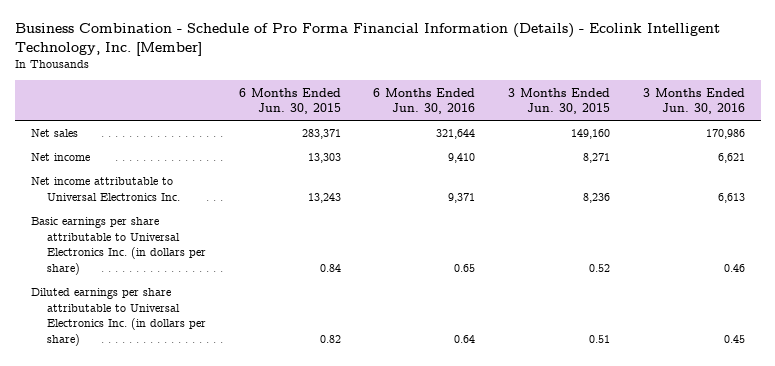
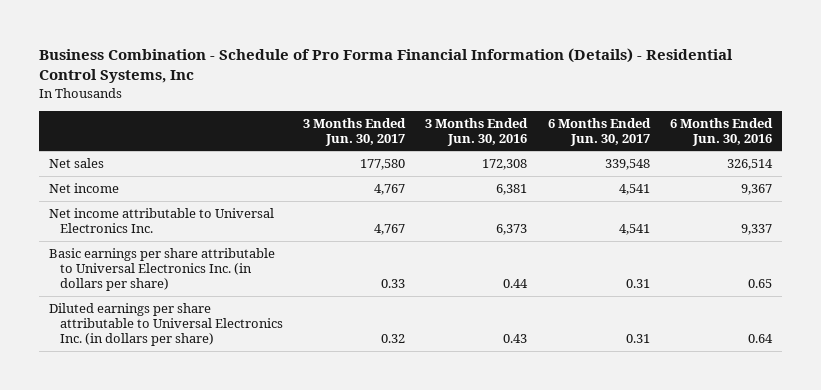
- Business Combination - Schedule of Pro Forma Financial Information (Details) - Ecolink Intelligent Technology, Inc. [Member]
+ Business Combination - Schedule of Pro Forma Financial Information (Details) - Residential Control Systems, Inc
- | 6 Months Ended Jun. 30, 2015 | 6 Months Ended Jun. 30, 2016 | 3 Months Ended Jun. 30, 2015 | 3 Months Ended Jun. 30, 2016
+ | 3 Months Ended Jun. 30, 2017 | 3 Months Ended Jun. 30, 2016 | 6 Months Ended Jun. 30, 2017 | 6 Months Ended Jun. 30, 2016
- Net sales | 283,371 | 321,644 | 149,160 | 170,986
- Net income | 13,303 | 9,410 | 8,271 | 6,621
- Net income attributable to Universal Electronics Inc. | 13,243 | 9,371 | 8,236 | 6,613
- Basic earnings per share attributable to Universal Electronics Inc. (in dollars per share) | 0.84 | 0.65 | 0.52 | 0.46
- Diluted earnings per share attributable to Universal Electronics Inc. (in dollars per share) | 0.82 | 0.64 | 0.51 | 0.45
+ Net sales | 177,580 | 172,308 | 339,548 | 326,514
+ Net income | 4,767 | 6,381 | 4,541 | 9,367
+ Net income attributable to Universal Electronics Inc. | 4,767 | 6,373 | 4,541 | 9,337
+ Basic earnings per share attributable to Universal Electronics Inc. (in dollars per share) | 0.33 | 0.44 | 0.31 | 0.65
+ Diluted earnings per share attributable to Universal Electronics Inc. (in dollars per share) | 0.32 | 0.43 | 0.31 | 0.64

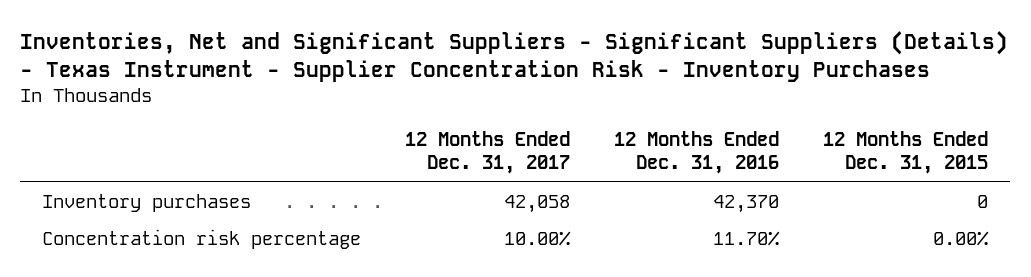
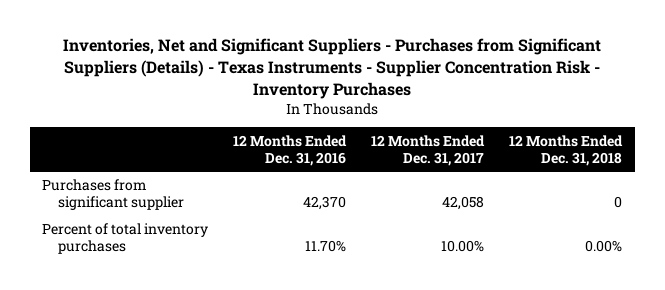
- Inventories, Net and Significant Suppliers - Significant Suppliers (Details) - Texas Instrument - Supplier Concentration Risk - Inventory Purchases
+ Inventories, Net and Significant Suppliers - Purchases from Significant Suppliers (Details) - Texas Instruments - Supplier Concentration Risk - Inventory Purchases
- | 12 Months Ended Dec. 31, 2017 | 12 Months Ended Dec. 31, 2016 | 12 Months Ended Dec. 31, 2015
+ | 12 Months Ended Dec. 31, 2016 | 12 Months Ended Dec. 31, 2017 | 12 Months Ended Dec. 31, 2018
- Inventory purchases | 42,058 | 42,370 | 0
- Concentration risk percentage | 10.00% | 11.70% | 0.00%
+ Purchases from significant supplier | 42,370 | 42,058 | 0
+ Percent of total inventory purchases | 11.70% | 10.00% | 0.00%

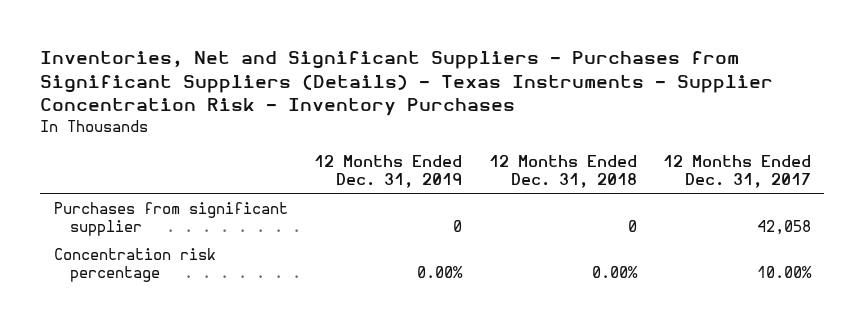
- | 12 Months Ended Dec. 31, 2016 | 12 Months Ended Dec. 31, 2017 | 12 Months Ended Dec. 31, 2018
+ | 12 Months Ended Dec. 31, 2019 | 12 Months Ended Dec. 31, 2018 | 12 Months Ended Dec. 31, 2017
- Percent of total inventory purchases | 11.70% | 10.00% | 0.00%
+ Concentration risk percentage | 0.00% | 0.00% | 10.00%

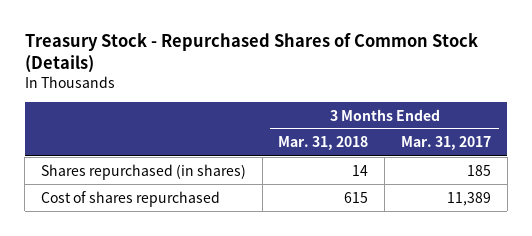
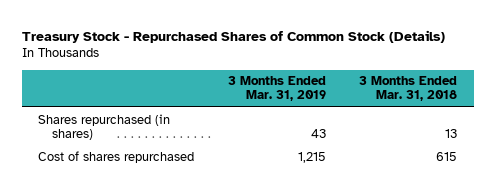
- | 3 Months Ended Mar. 31, 2018 | 3 Months Ended Mar. 31, 2017
+ | 3 Months Ended Mar. 31, 2019 | 3 Months Ended Mar. 31, 2018
- Shares repurchased (in shares) | 14 | 185
+ Shares repurchased (in shares) | 43 | 13

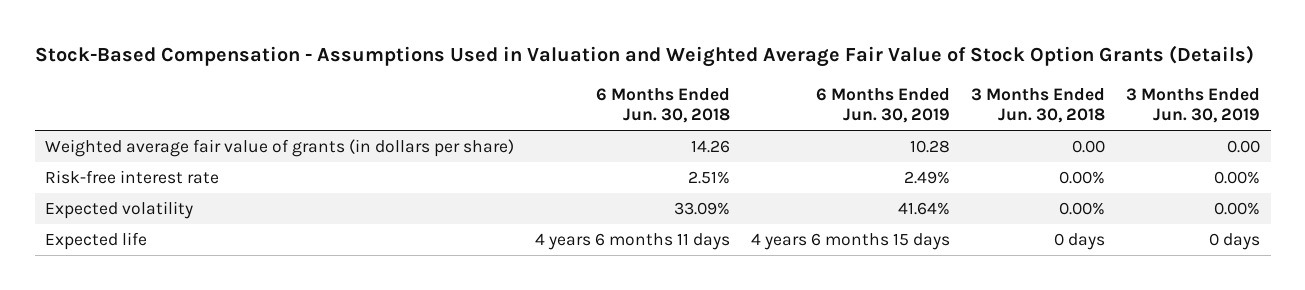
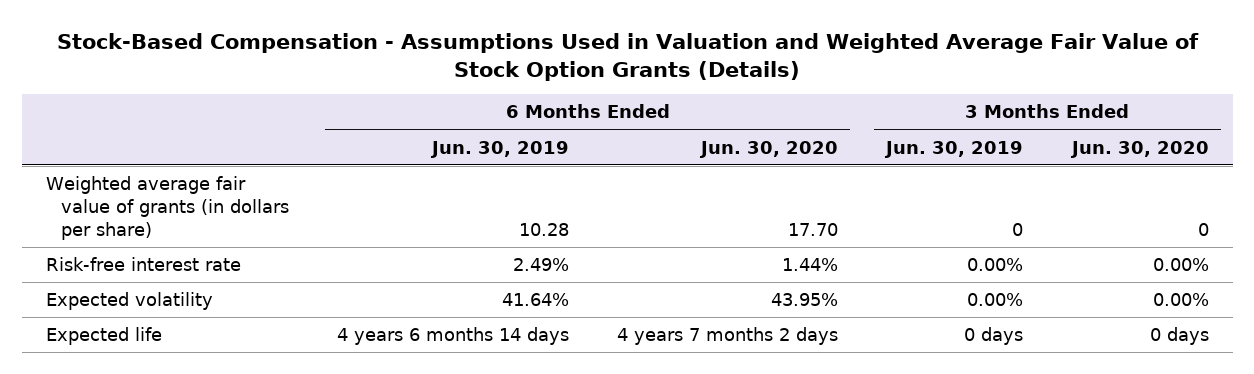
- | 6 Months Ended Jun. 30, 2018 | 6 Months Ended Jun. 30, 2019 | 3 Months Ended Jun. 30, 2018 | 3 Months Ended Jun. 30, 2019
+ | 6 Months Ended Jun. 30, 2019 | 6 Months Ended Jun. 30, 2020 | 3 Months Ended Jun. 30, 2019 | 3 Months Ended Jun. 30, 2020
- Weighted average fair value of grants (in dollars per share) | 14.26 | 10.28 | 0.00 | 0.00
+ Weighted average fair value of grants (in dollars per share) | 10.28 | 17.70 | 0 | 0
- Expected life | 4 years 6 months 11 days | 4 years 6 months 15 days | 0 days | 0 days
+ Expected life | 4 years 6 months 14 days | 4 years 7 months 2 days | 0 days | 0 days

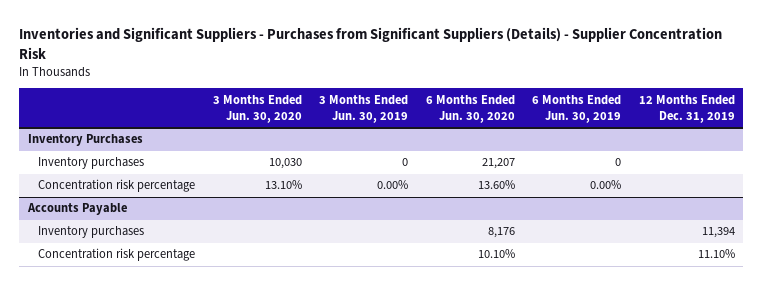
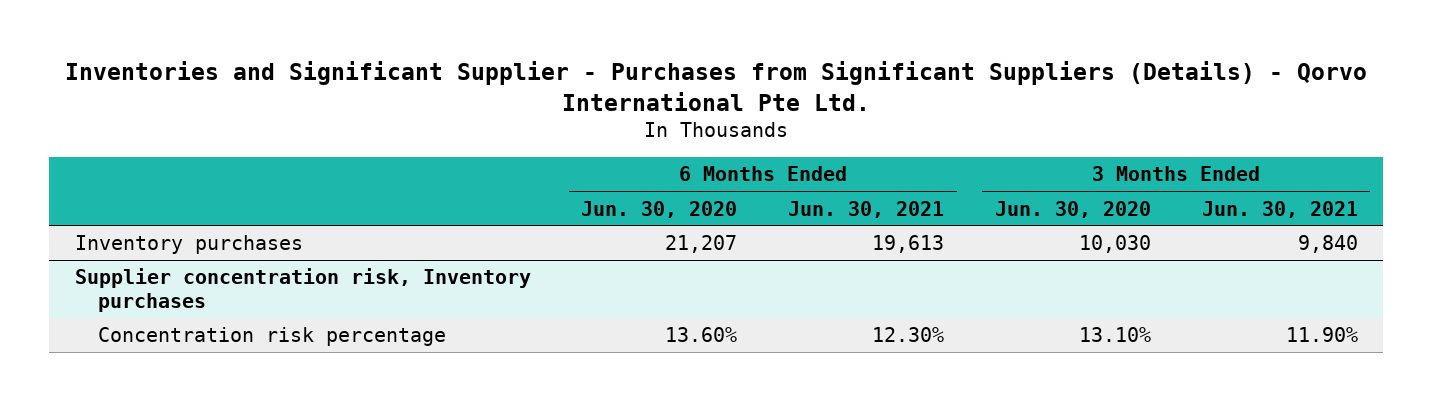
- Inventories and Significant Suppliers - Purchases from Significant Suppliers (Details) - Supplier Concentration Risk
+ Inventories and Significant Supplier - Purchases from Significant Suppliers (Details) - Qorvo International Pte Ltd.
- | 3 Months Ended Jun. 30, 2020 | 3 Months Ended Jun. 30, 2019 | 6 Months Ended Jun. 30, 2020 | 6 Months Ended Jun. 30, 2019 | 12 Months Ended Dec. 31, 2019
+ | 6 Months Ended Jun. 30, 2020 | 6 Months Ended Jun. 30, 2021 | 3 Months Ended Jun. 30, 2020 | 3 Months Ended Jun. 30, 2021
- Inventory Purchases
+ Supplier concentration risk, Inventory purchases
- Accounts Payable
- Inventory purchases | | | 8,176 | | 11,394
- Concentration risk percentage | | | 10.10% | | 11.10%

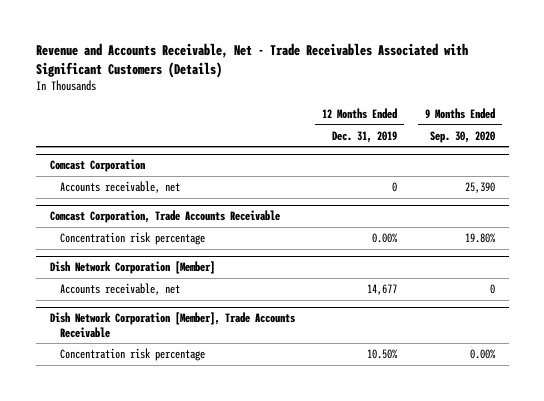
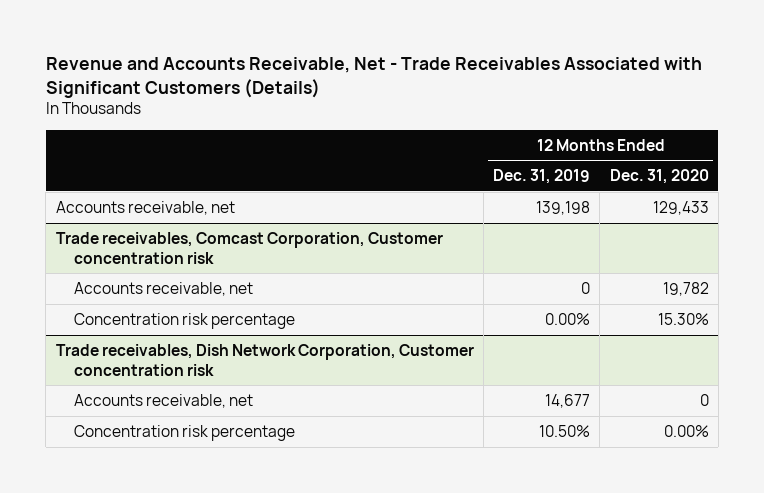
- | 12 Months Ended Dec. 31, 2019 | 9 Months Ended Sep. 30, 2020
+ | 12 Months Ended Dec. 31, 2019 | 12 Months Ended Dec. 31, 2020
- Comcast Corporation
+ Accounts receivable, net | 139,198 | 129,433
+ Trade receivables, Comcast Corporation, Customer concentration risk
- Comcast Corporation, Trade Accounts Receivable
- Dish Network Corporation [Member]
+ Trade receivables, Dish Network Corporation, Customer concentration risk
- Dish Network Corporation [Member], Trade Accounts Receivable

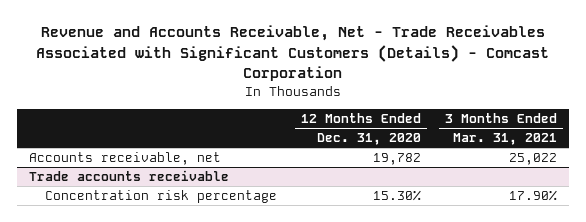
- Revenue and Accounts Receivable, Net - Trade Receivables Associated with Significant Customers (Details)
+ Revenue and Accounts Receivable, Net - Trade Receivables Associated with Significant Customers (Details) - Comcast Corporation
- | 12 Months Ended Dec. 31, 2019 | 12 Months Ended Dec. 31, 2020
+ | 12 Months Ended Dec. 31, 2020 | 3 Months Ended Mar. 31, 2021
- Accounts receivable, net | 139,198 | 129,433
- Trade receivables, Comcast Corporation, Customer concentration risk
+ Trade accounts receivable
- Trade receivables, Dish Network Corporation, Customer concentration risk
- Accounts receivable, net | 14,677 | 0
- Concentration risk percentage | 10.50% | 0.00%

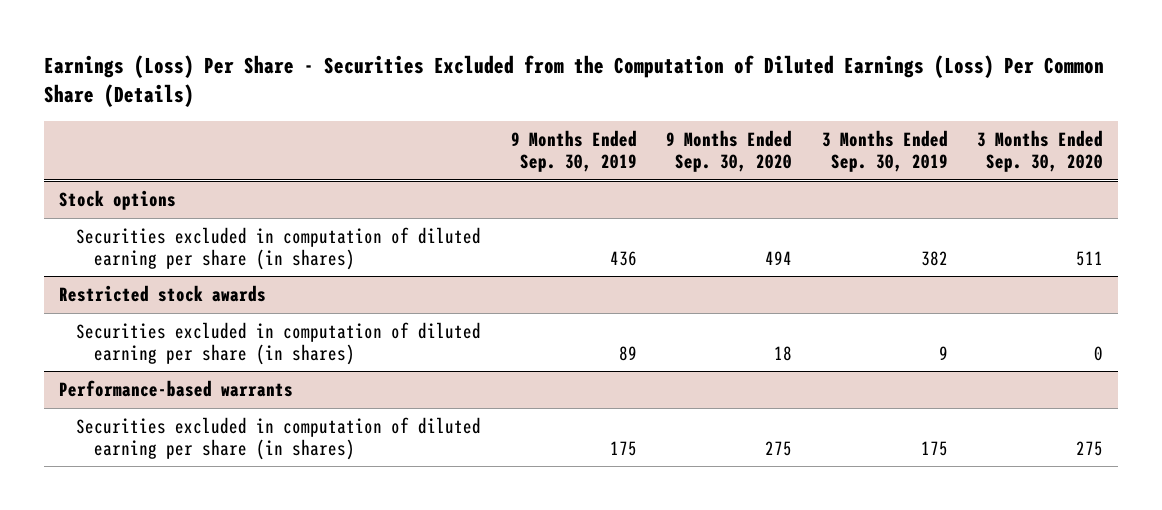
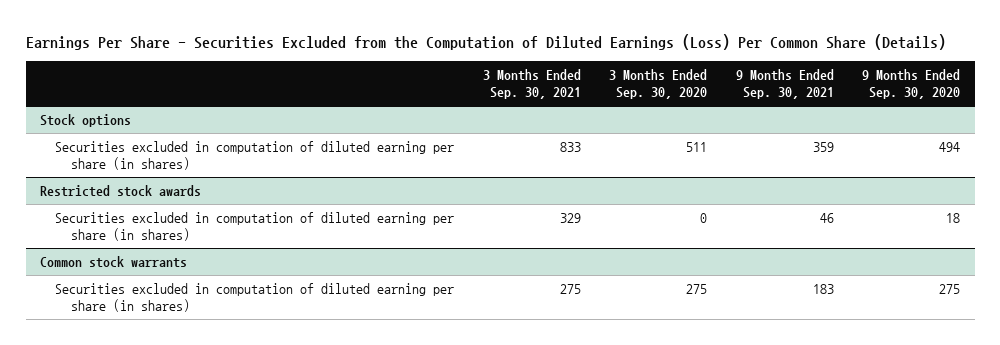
- Earnings (Loss) Per Share - Securities Excluded from the Computation of Diluted Earnings (Loss) Per Common Share (Details)
+ Earnings Per Share - Securities Excluded from the Computation of Diluted Earnings (Loss) Per Common Share (Details)
- | 9 Months Ended Sep. 30, 2019 | 9 Months Ended Sep. 30, 2020 | 3 Months Ended Sep. 30, 2019 | 3 Months Ended Sep. 30, 2020
+ | 3 Months Ended Sep. 30, 2021 | 3 Months Ended Sep. 30, 2020 | 9 Months Ended Sep. 30, 2021 | 9 Months Ended Sep. 30, 2020
- Performance-based warrants
+ Common stock warrants

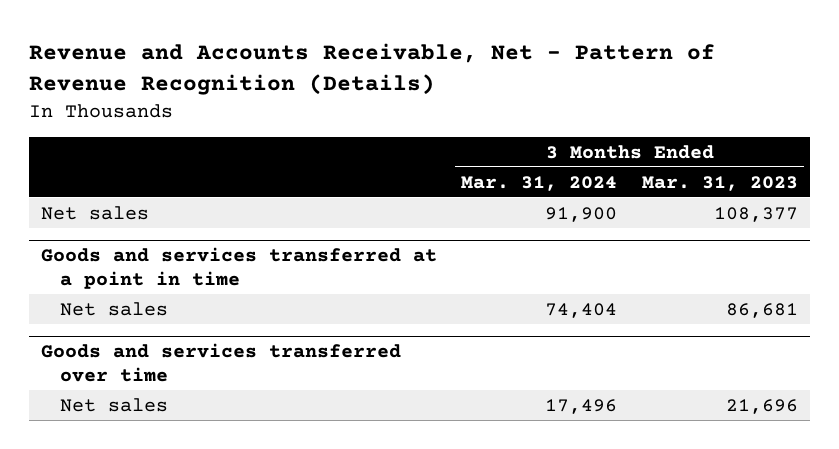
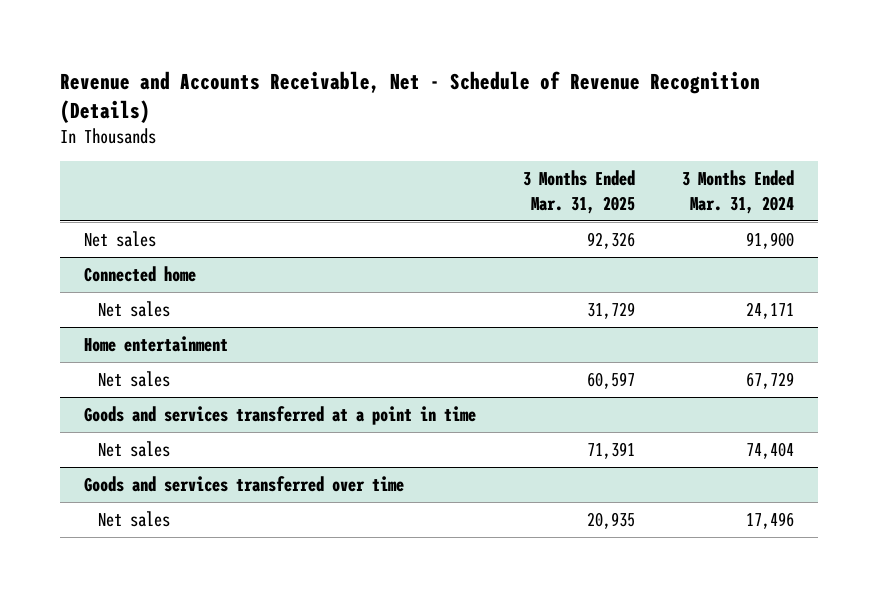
- Revenue and Accounts Receivable, Net - Pattern of Revenue Recognition (Details)
+ Revenue and Accounts Receivable, Net - Schedule of Revenue Recognition (Details)
- | 3 Months Ended Mar. 31, 2024 | 3 Months Ended Mar. 31, 2023
+ | 3 Months Ended Mar. 31, 2025 | 3 Months Ended Mar. 31, 2024
+ Connected home
+ Net sales | 31,729 | 24,171
+ Home entertainment
+ Net sales | 60,597 | 67,729

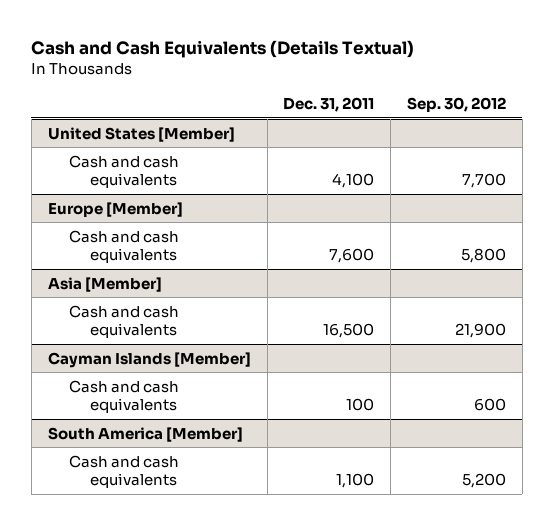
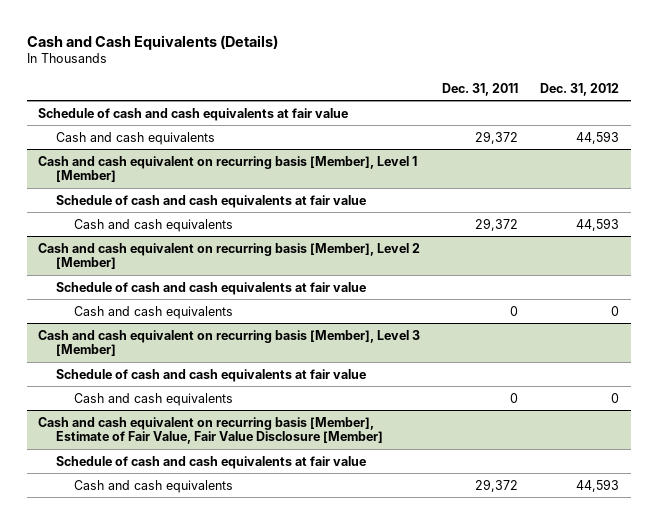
- Cash and Cash Equivalents (Details Textual)
+ Cash and Cash Equivalents (Details)
- | Dec. 31, 2011 | Sep. 30, 2012
+ | Dec. 31, 2011 | Dec. 31, 2012
- United States [Member]
- Cash and cash equivalents | 4,100 | 7,700
- Europe [Member]
- Cash and cash equivalents | 7,600 | 5,800
- Asia [Member]
- Cash and cash equivalents | 16,500 | 21,900
- Cayman Islands [Member]
- Cash and cash equivalents | 100 | 600
- South America [Member]
- Cash and cash equivalents | 1,100 | 5,200
+ Schedule of cash and cash equivalents at fair value
+ Cash and cash equivalents | 29,372 | 44,593
+ Cash and cash equivalent on recurring basis [Member], Level 1 [Member]
+ Schedule of cash and cash equivalents at fair value
+ Cash and cash equivalents | 29,372 | 44,593
+ Cash and cash equivalent on recurring basis [Member], Level 2 [Member]
+ Schedule of cash and cash equivalents at fair value
+ Cash and cash equivalents | 0 | 0
+ Cash and cash equivalent on recurring basis [Member], Level 3 [Member]
+ Schedule of cash and cash equivalents at fair value
+ Cash and cash equivalents | 0 | 0
+ Cash and cash equivalent on recurring basis [Member], Estimate of Fair Value, Fair Value Disclosure [Member]
+ Schedule of cash and cash equivalents at fair value
+ Cash and cash equivalents | 29,372 | 44,593

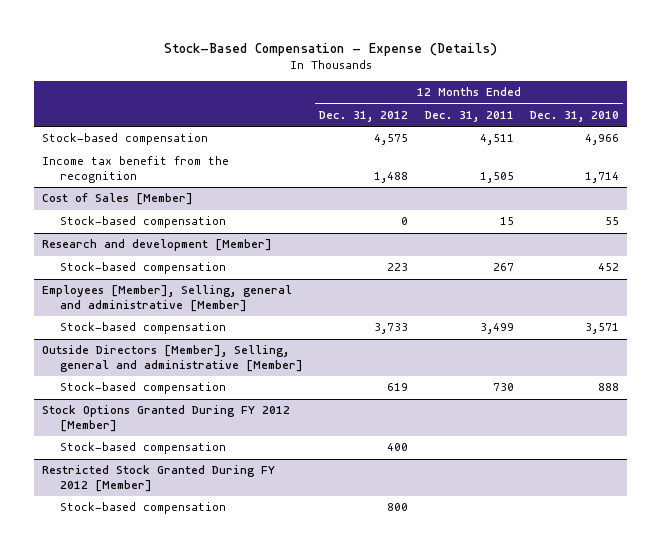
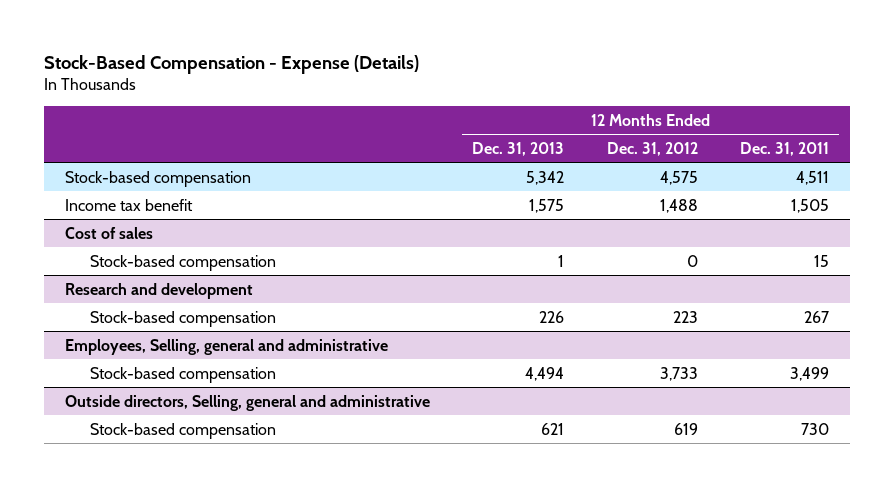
- | 12 Months Ended Dec. 31, 2012 | 12 Months Ended Dec. 31, 2011 | 12 Months Ended Dec. 31, 2010
+ | 12 Months Ended Dec. 31, 2013 | 12 Months Ended Dec. 31, 2012 | 12 Months Ended Dec. 31, 2011
- Income tax benefit from the recognition | 1,488 | 1,505 | 1,714
- Cost of Sales [Member]
+ Income tax benefit | 1,575 | 1,488 | 1,505
+ Cost of sales
- Research and development [Member]
+ Research and development
- Employees [Member], Selling, general and administrative [Member]
+ Employees, Selling, general and administrative
- Outside Directors [Member], Selling, general and administrative [Member]
+ Outside directors, Selling, general and administrative
- Stock Options Granted During FY 2012 [Member]
- Stock-based compensation | 400 | |
- Restricted Stock Granted During FY 2012 [Member]
- Stock-based compensation | 800 | |

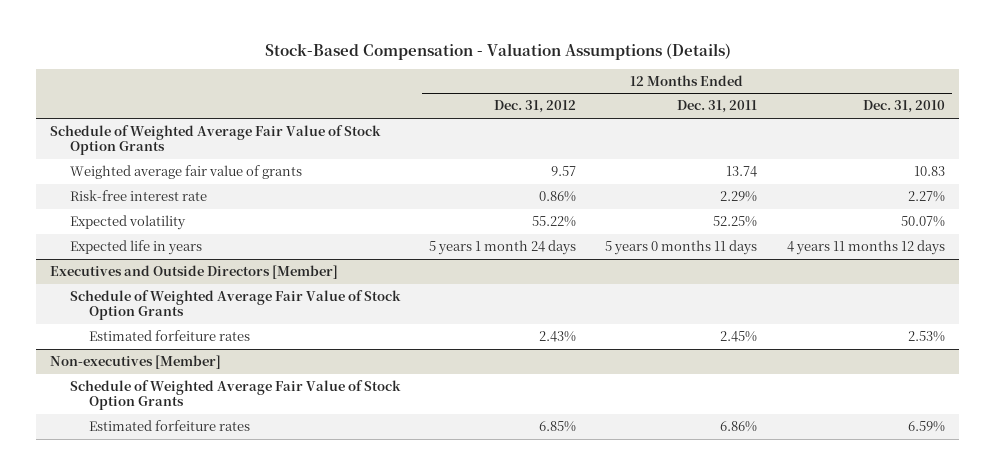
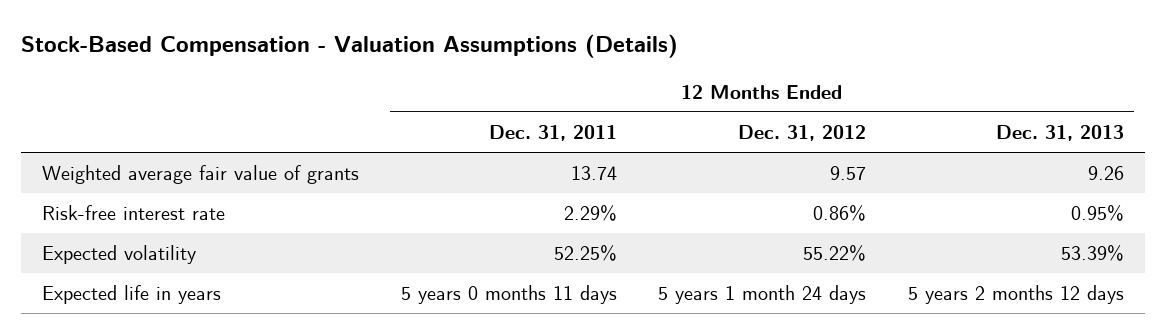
- | 12 Months Ended Dec. 31, 2012 | 12 Months Ended Dec. 31, 2011 | 12 Months Ended Dec. 31, 2010
+ | 12 Months Ended Dec. 31, 2011 | 12 Months Ended Dec. 31, 2012 | 12 Months Ended Dec. 31, 2013
- Schedule of Weighted Average Fair Value of Stock Option Grants
- Executives and Outside Directors [Member]
- Schedule of Weighted Average Fair Value of Stock Option Grants
- Estimated forfeiture rates | 2.43% | 2.45% | 2.53%
- Non-executives [Member]
- Schedule of Weighted Average Fair Value of Stock Option Grants
- Estimated forfeiture rates | 6.85% | 6.86% | 6.59%

